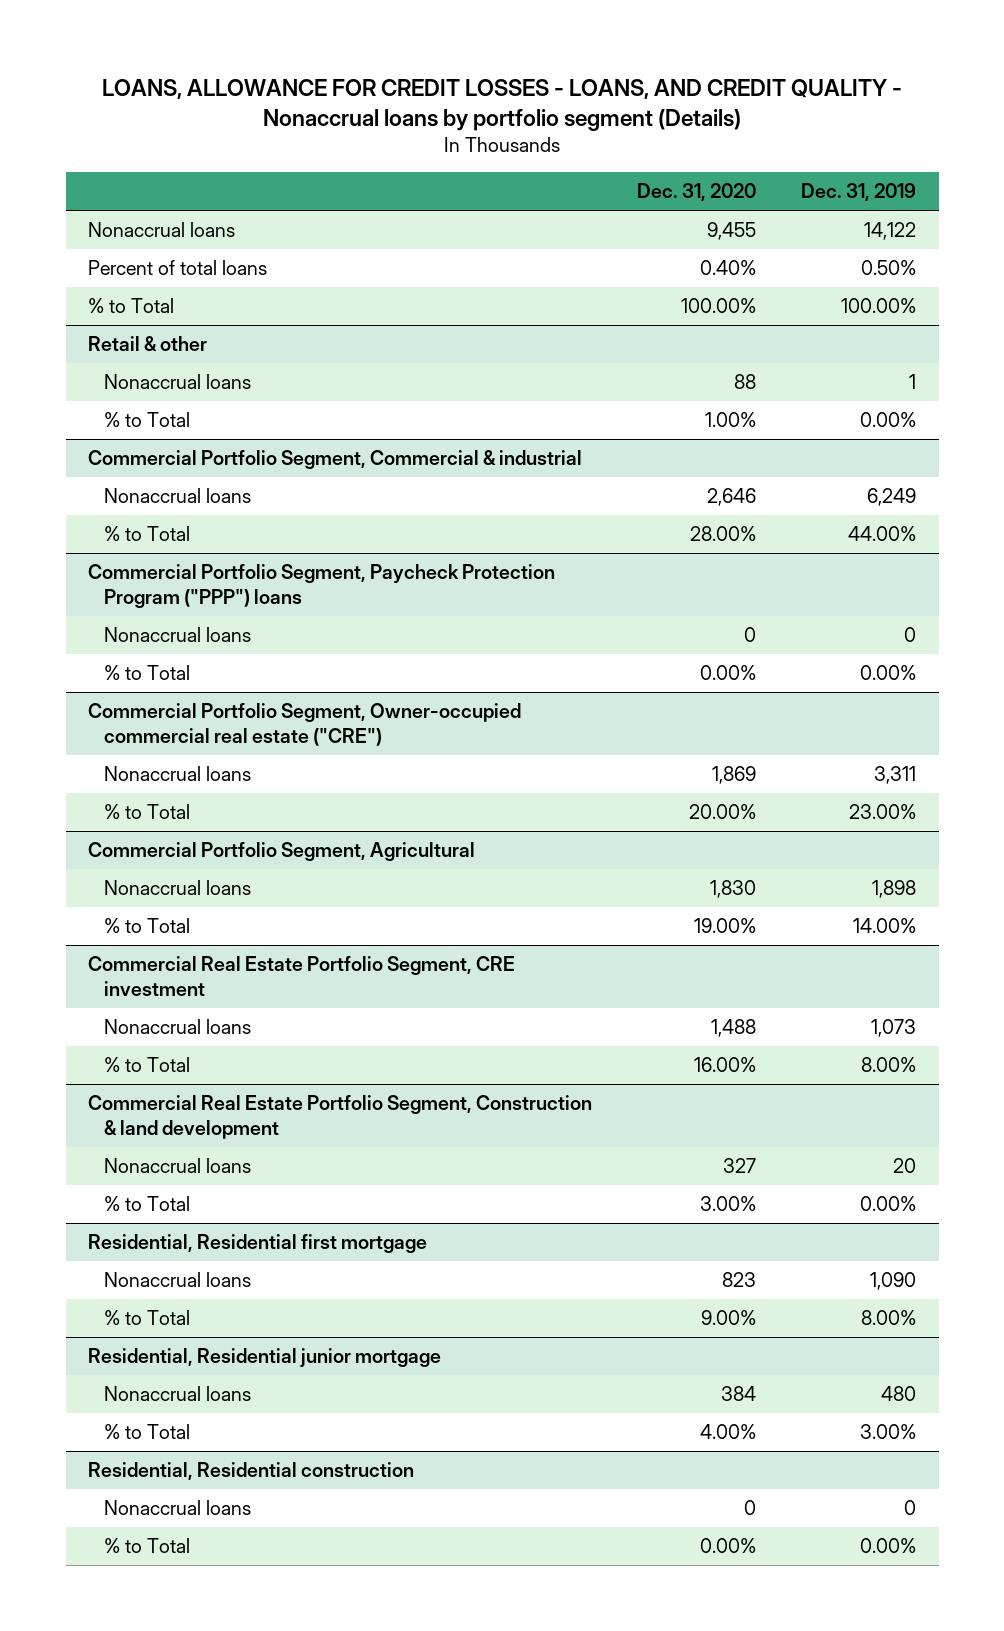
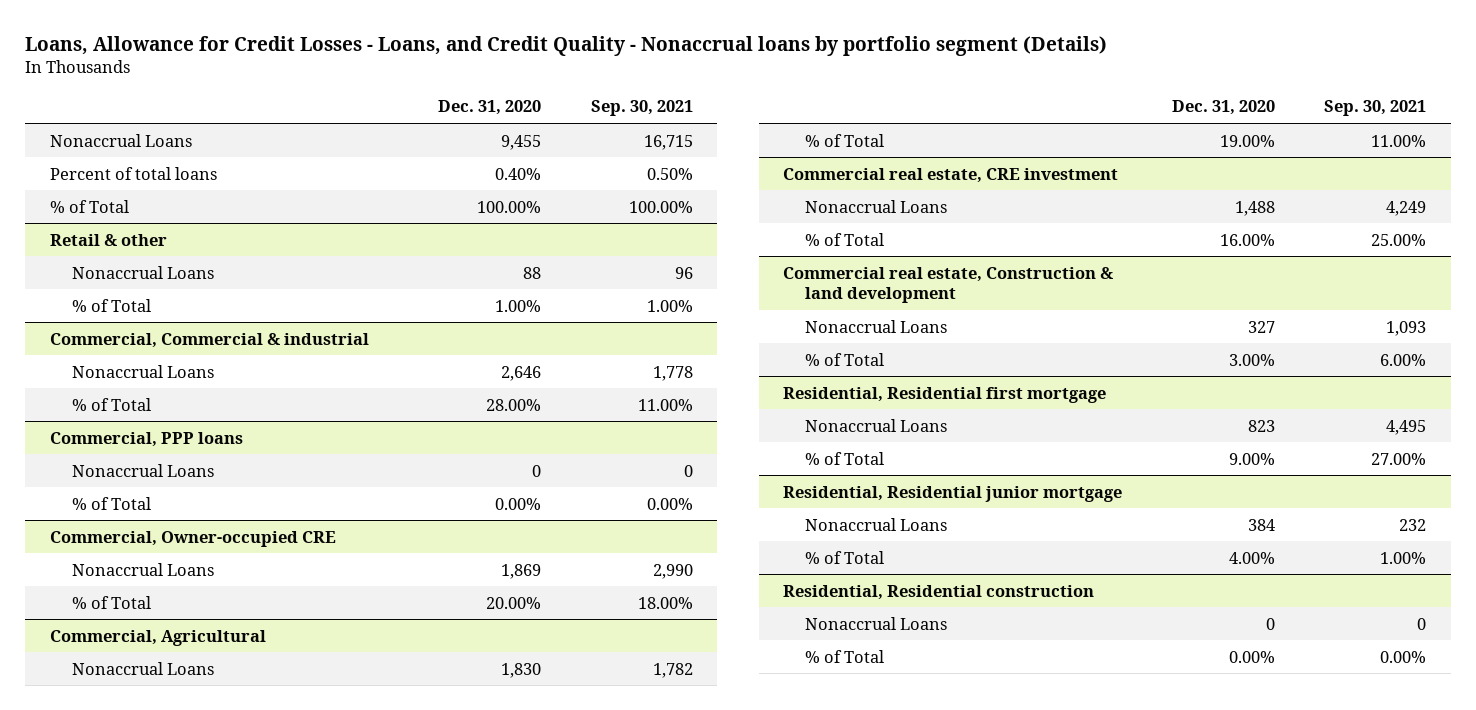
- LOANS, ALLOWANCE FOR CREDIT LOSSES - LOANS, AND CREDIT QUALITY - Nonaccrual loans by portfolio segment (Details)
+ Loans, Allowance for Credit Losses - Loans, and Credit Quality - Nonaccrual loans by portfolio segment (Details)
- | Dec. 31, 2020 | Dec. 31, 2019
+ | Dec. 31, 2020 | Sep. 30, 2021
- Nonaccrual loans | 9,455 | 14,122
+ Nonaccrual Loans | 9,455 | 16,715
- % to Total | 100.00% | 100.00%
+ % of Total | 100.00% | 100.00%
@ Retail & other
- Nonaccrual loans | 88 | 1
- % to Total | 1.00% | 0.00%
- Commercial Portfolio Segment, Commercial & industrial
- Nonaccrual loans | 2,646 | 6,249
- % to Total | 28.00% | 44.00%
- Commercial Portfolio Segment, Paycheck Protection Program ("PPP") loans
- Nonaccrual loans | 0 | 0
- % to Total | 0.00% | 0.00%
- Commercial Portfolio Segment, Owner-occupied commercial real estate ("CRE")
- Nonaccrual loans | 1,869 | 3,311
- % to Total | 20.00% | 23.00%
- Commercial Portfolio Segment, Agricultural
- Nonaccrual loans | 1,830 | 1,898
- % to Total | 19.00% | 14.00%
- Commercial Real Estate Portfolio Segment, CRE investment
- Nonaccrual loans | 1,488 | 1,073
- % to Total | 16.00% | 8.00%
- Commercial Real Estate Portfolio Segment, Construction & land development
- Nonaccrual loans | 327 | 20
- % to Total | 3.00% | 0.00%
@ Retail & other
+ Nonaccrual Loans | 88 | 96
+ % of Total | 1.00% | 1.00%
+ Commercial, Commercial & industrial
+ Nonaccrual Loans | 2,646 | 1,778
+ % of Total | 28.00% | 11.00%
+ Commercial, PPP loans
+ Nonaccrual Loans | 0 | 0
+ % of Total | 0.00% | 0.00%
+ Commercial, Owner-occupied CRE
+ Nonaccrual Loans | 1,869 | 2,990
+ % of Total | 20.00% | 18.00%
+ Commercial, Agricultural
+ Nonaccrual Loans | 1,830 | 1,782
+ % of Total | 19.00% | 11.00%
+ Commercial real estate, CRE investment
+ Nonaccrual Loans | 1,488 | 4,249
+ % of Total | 16.00% | 25.00%
+ Commercial real estate, Construction & land development
+ Nonaccrual Loans | 327 | 1,093
+ % of Total | 3.00% | 6.00%
@ Residential, Residential first mortgage
- Nonaccrual loans | 823 | 1,090
- % to Total | 9.00% | 8.00%
+ Nonaccrual Loans | 823 | 4,495
+ % of Total | 9.00% | 27.00%
@ Residential, Residential junior mortgage
- Nonaccrual loans | 384 | 480
- % to Total | 4.00% | 3.00%
+ Nonaccrual Loans | 384 | 232
+ % of Total | 4.00% | 1.00%
@ Residential, Residential construction
- Nonaccrual loans | 0 | 0
- % to Total | 0.00% | 0.00%
+ Nonaccrual Loans | 0 | 0
+ % of Total | 0.00% | 0.00%

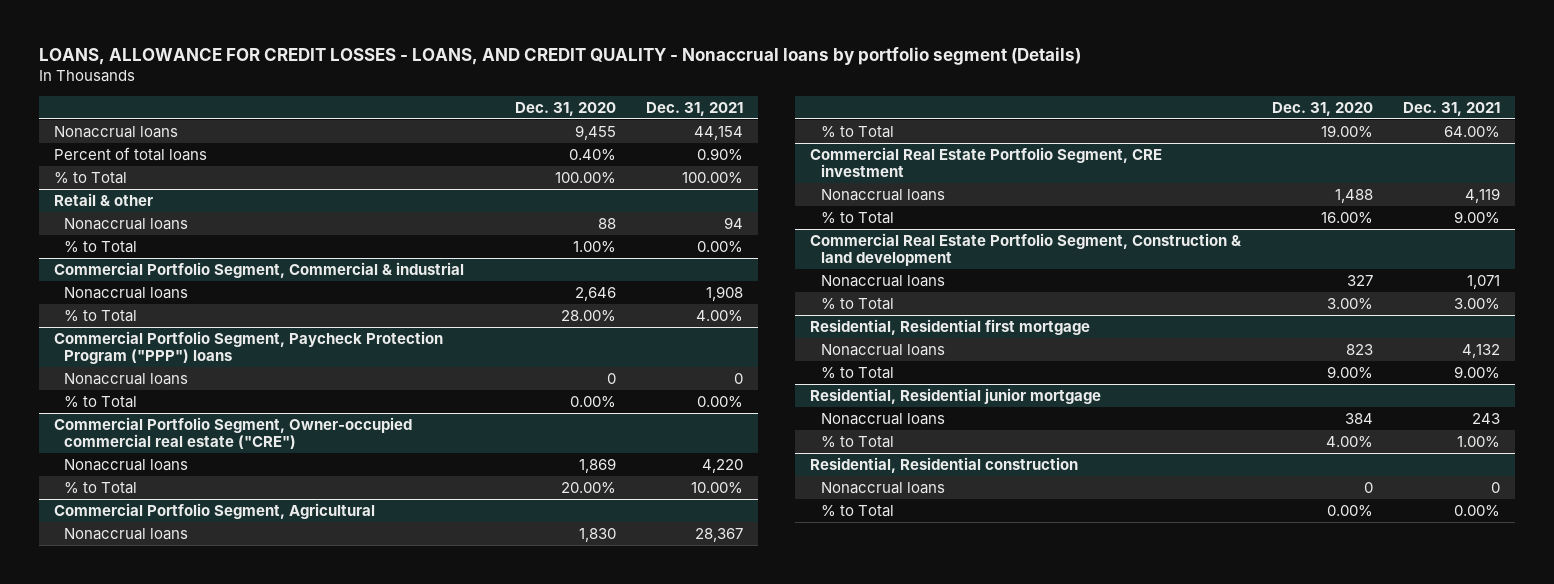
- Loans, Allowance for Credit Losses - Loans, and Credit Quality - Nonaccrual loans by portfolio segment (Details)
+ LOANS, ALLOWANCE FOR CREDIT LOSSES - LOANS, AND CREDIT QUALITY - Nonaccrual loans by portfolio segment (Details)
- | Dec. 31, 2020 | Sep. 30, 2021
+ | Dec. 31, 2020 | Dec. 31, 2021
- Nonaccrual Loans | 9,455 | 16,715
+ Nonaccrual loans | 9,455 | 44,154
- % of Total | 100.00% | 100.00%
+ % to Total | 100.00% | 100.00%
@ Retail & other
- Nonaccrual Loans | 88 | 96
- % of Total | 1.00% | 1.00%
- Commercial, Commercial & industrial
- Nonaccrual Loans | 2,646 | 1,778
- % of Total | 28.00% | 11.00%
- Commercial, PPP loans
- Nonaccrual Loans | 0 | 0
- % of Total | 0.00% | 0.00%
- Commercial, Owner-occupied CRE
- Nonaccrual Loans | 1,869 | 2,990
- % of Total | 20.00% | 18.00%
- Commercial, Agricultural
- Nonaccrual Loans | 1,830 | 1,782
- % of Total | 19.00% | 11.00%
- Commercial real estate, CRE investment
- Nonaccrual Loans | 1,488 | 4,249
- % of Total | 16.00% | 25.00%
- Commercial real estate, Construction & land development
- Nonaccrual Loans | 327 | 1,093
- % of Total | 3.00% | 6.00%
@ Retail & other
+ Nonaccrual loans | 88 | 94
+ % to Total | 1.00% | 0.00%
+ Commercial Portfolio Segment, Commercial & industrial
+ Nonaccrual loans | 2,646 | 1,908
+ % to Total | 28.00% | 4.00%
+ Commercial Portfolio Segment, Paycheck Protection Program ("PPP") loans
+ Nonaccrual loans | 0 | 0
+ % to Total | 0.00% | 0.00%
+ Commercial Portfolio Segment, Owner-occupied commercial real estate ("CRE")
+ Nonaccrual loans | 1,869 | 4,220
+ % to Total | 20.00% | 10.00%
+ Commercial Portfolio Segment, Agricultural
+ Nonaccrual loans | 1,830 | 28,367
+ % to Total | 19.00% | 64.00%
+ Commercial Real Estate Portfolio Segment, CRE investment
+ Nonaccrual loans | 1,488 | 4,119
+ % to Total | 16.00% | 9.00%
+ Commercial Real Estate Portfolio Segment, Construction & land development
+ Nonaccrual loans | 327 | 1,071
+ % to Total | 3.00% | 3.00%
@ Residential, Residential first mortgage
- Nonaccrual Loans | 823 | 4,495
- % of Total | 9.00% | 27.00%
+ Nonaccrual loans | 823 | 4,132
+ % to Total | 9.00% | 9.00%
@ Residential, Residential junior mortgage
- Nonaccrual Loans | 384 | 232
- % of Total | 4.00% | 1.00%
+ Nonaccrual loans | 384 | 243
+ % to Total | 4.00% | 1.00%
@ Residential, Residential construction
- Nonaccrual Loans | 0 | 0
- % of Total | 0.00% | 0.00%
+ Nonaccrual loans | 0 | 0
+ % to Total | 0.00% | 0.00%

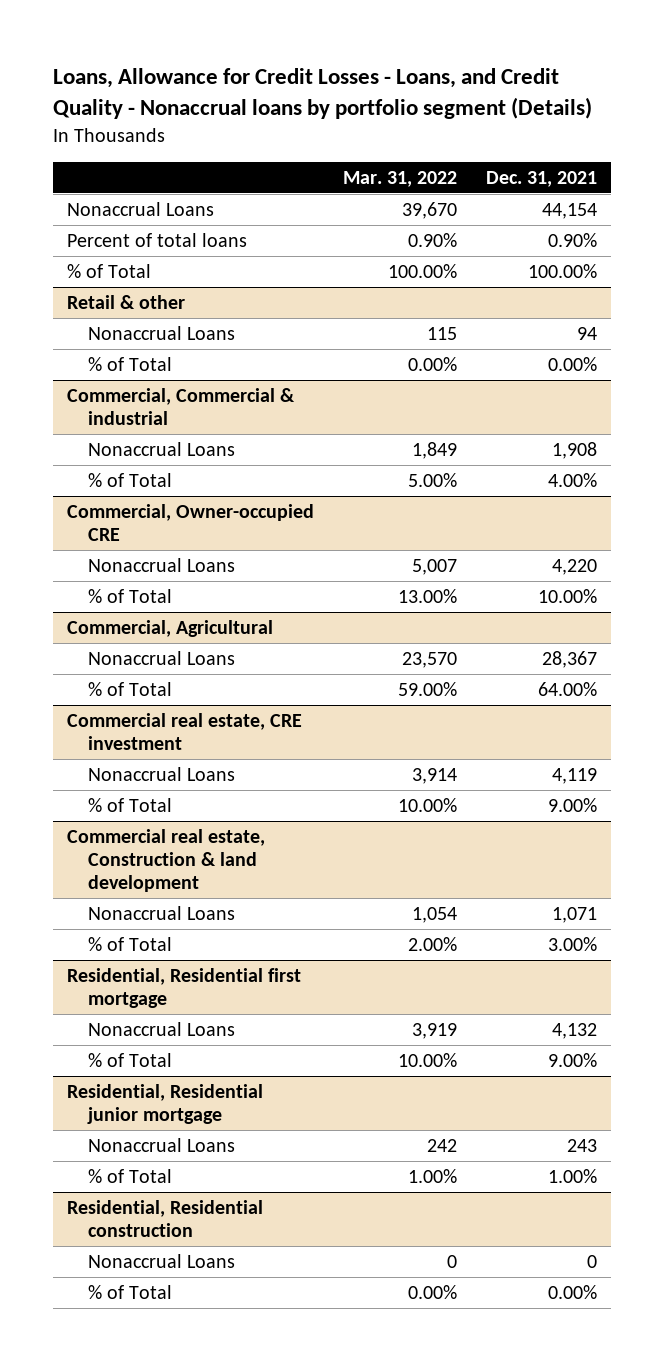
- LOANS, ALLOWANCE FOR CREDIT LOSSES - LOANS, AND CREDIT QUALITY - Nonaccrual loans by portfolio segment (Details)
+ Loans, Allowance for Credit Losses - Loans, and Credit Quality - Nonaccrual loans by portfolio segment (Details)
- | Dec. 31, 2020 | Dec. 31, 2021
+ | Mar. 31, 2022 | Dec. 31, 2021
- Nonaccrual loans | 9,455 | 44,154
+ Nonaccrual Loans | 39,670 | 44,154
- % to Total | 100.00% | 100.00%
+ % of Total | 100.00% | 100.00%
@ Retail & other
- Nonaccrual loans | 88 | 94
- % to Total | 1.00% | 0.00%
- Commercial Portfolio Segment, Commercial & industrial
- Nonaccrual loans | 2,646 | 1,908
- % to Total | 28.00% | 4.00%
- Commercial Portfolio Segment, Paycheck Protection Program ("PPP") loans
- Nonaccrual loans | 0 | 0
- % to Total | 0.00% | 0.00%
- Commercial Portfolio Segment, Owner-occupied commercial real estate ("CRE")
- Nonaccrual loans | 1,869 | 4,220
- % to Total | 20.00% | 10.00%
- Commercial Portfolio Segment, Agricultural
- Nonaccrual loans | 1,830 | 28,367
- % to Total | 19.00% | 64.00%
- Commercial Real Estate Portfolio Segment, CRE investment
- Nonaccrual loans | 1,488 | 4,119
- % to Total | 16.00% | 9.00%
- Commercial Real Estate Portfolio Segment, Construction & land development
- Nonaccrual loans | 327 | 1,071
- % to Total | 3.00% | 3.00%
@ Retail & other
+ Nonaccrual Loans | 115 | 94
+ % of Total | 0.00% | 0.00%
+ Commercial, Commercial & industrial
+ Nonaccrual Loans | 1,849 | 1,908
+ % of Total | 5.00% | 4.00%
+ Commercial, Owner-occupied CRE
+ Nonaccrual Loans | 5,007 | 4,220
+ % of Total | 13.00% | 10.00%
+ Commercial, Agricultural
+ Nonaccrual Loans | 23,570 | 28,367
+ % of Total | 59.00% | 64.00%
+ Commercial real estate, CRE investment
+ Nonaccrual Loans | 3,914 | 4,119
+ % of Total | 10.00% | 9.00%
+ Commercial real estate, Construction & land development
+ Nonaccrual Loans | 1,054 | 1,071
+ % of Total | 2.00% | 3.00%
@ Residential, Residential first mortgage
- Nonaccrual loans | 823 | 4,132
- % to Total | 9.00% | 9.00%
+ Nonaccrual Loans | 3,919 | 4,132
+ % of Total | 10.00% | 9.00%
@ Residential, Residential junior mortgage
- Nonaccrual loans | 384 | 243
- % to Total | 4.00% | 1.00%
+ Nonaccrual Loans | 242 | 243
+ % of Total | 1.00% | 1.00%
@ Residential, Residential construction
- Nonaccrual loans | 0 | 0
- % to Total | 0.00% | 0.00%
+ Nonaccrual Loans | 0 | 0
+ % of Total | 0.00% | 0.00%

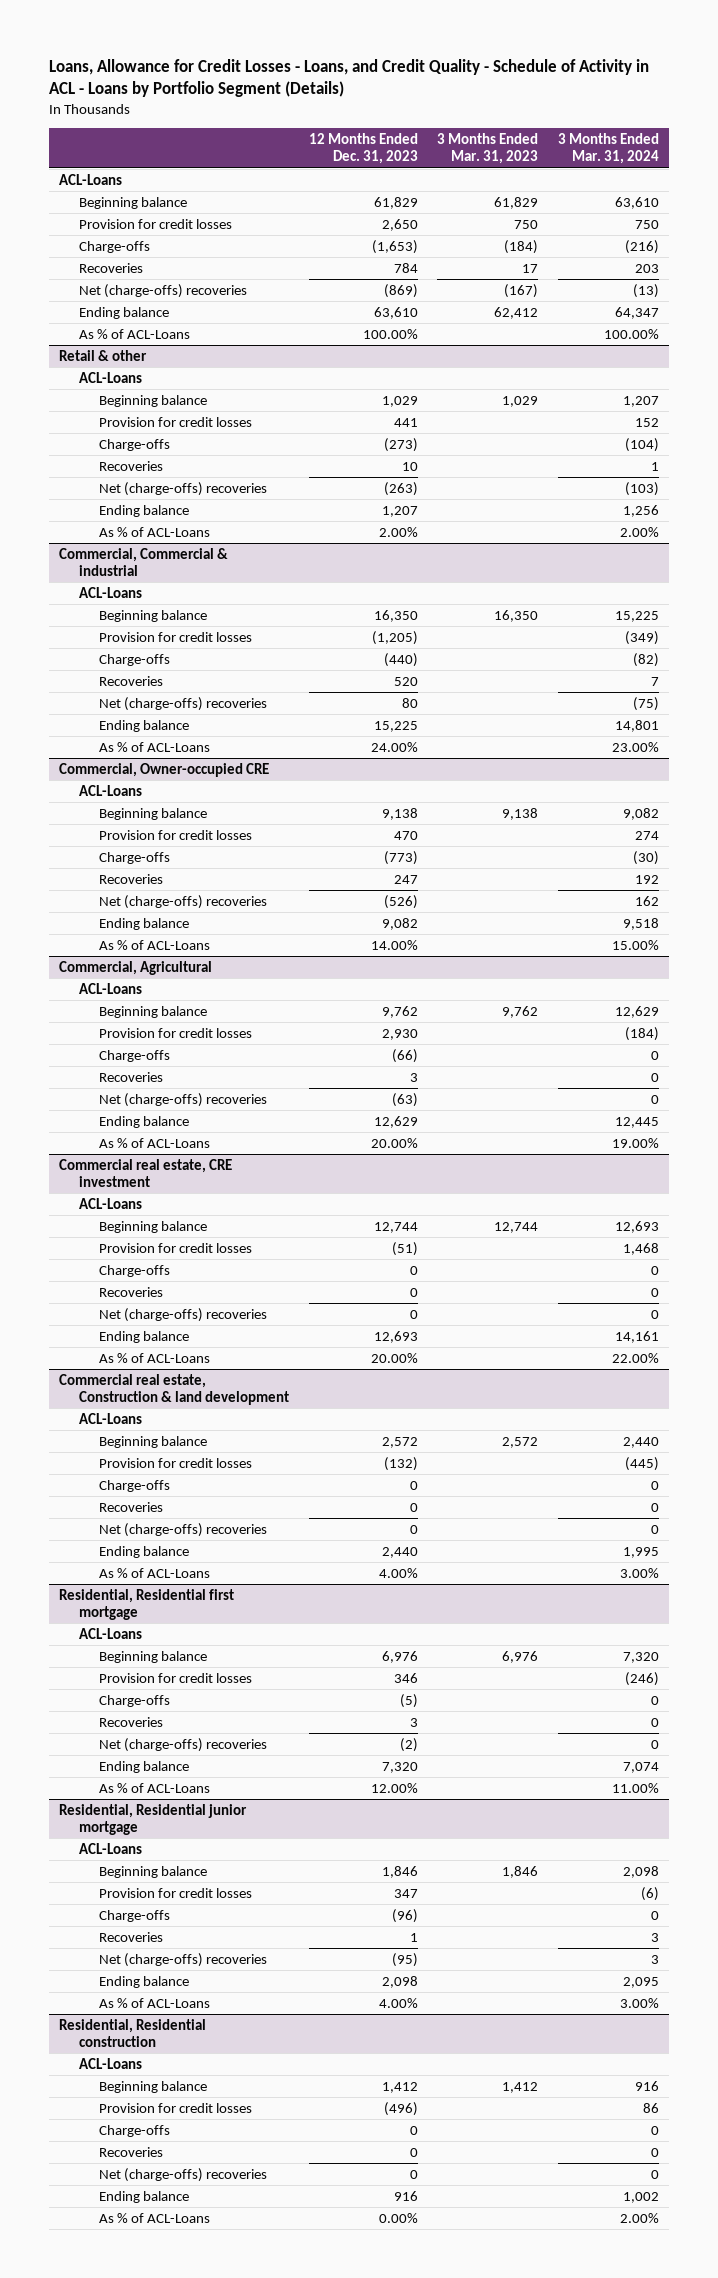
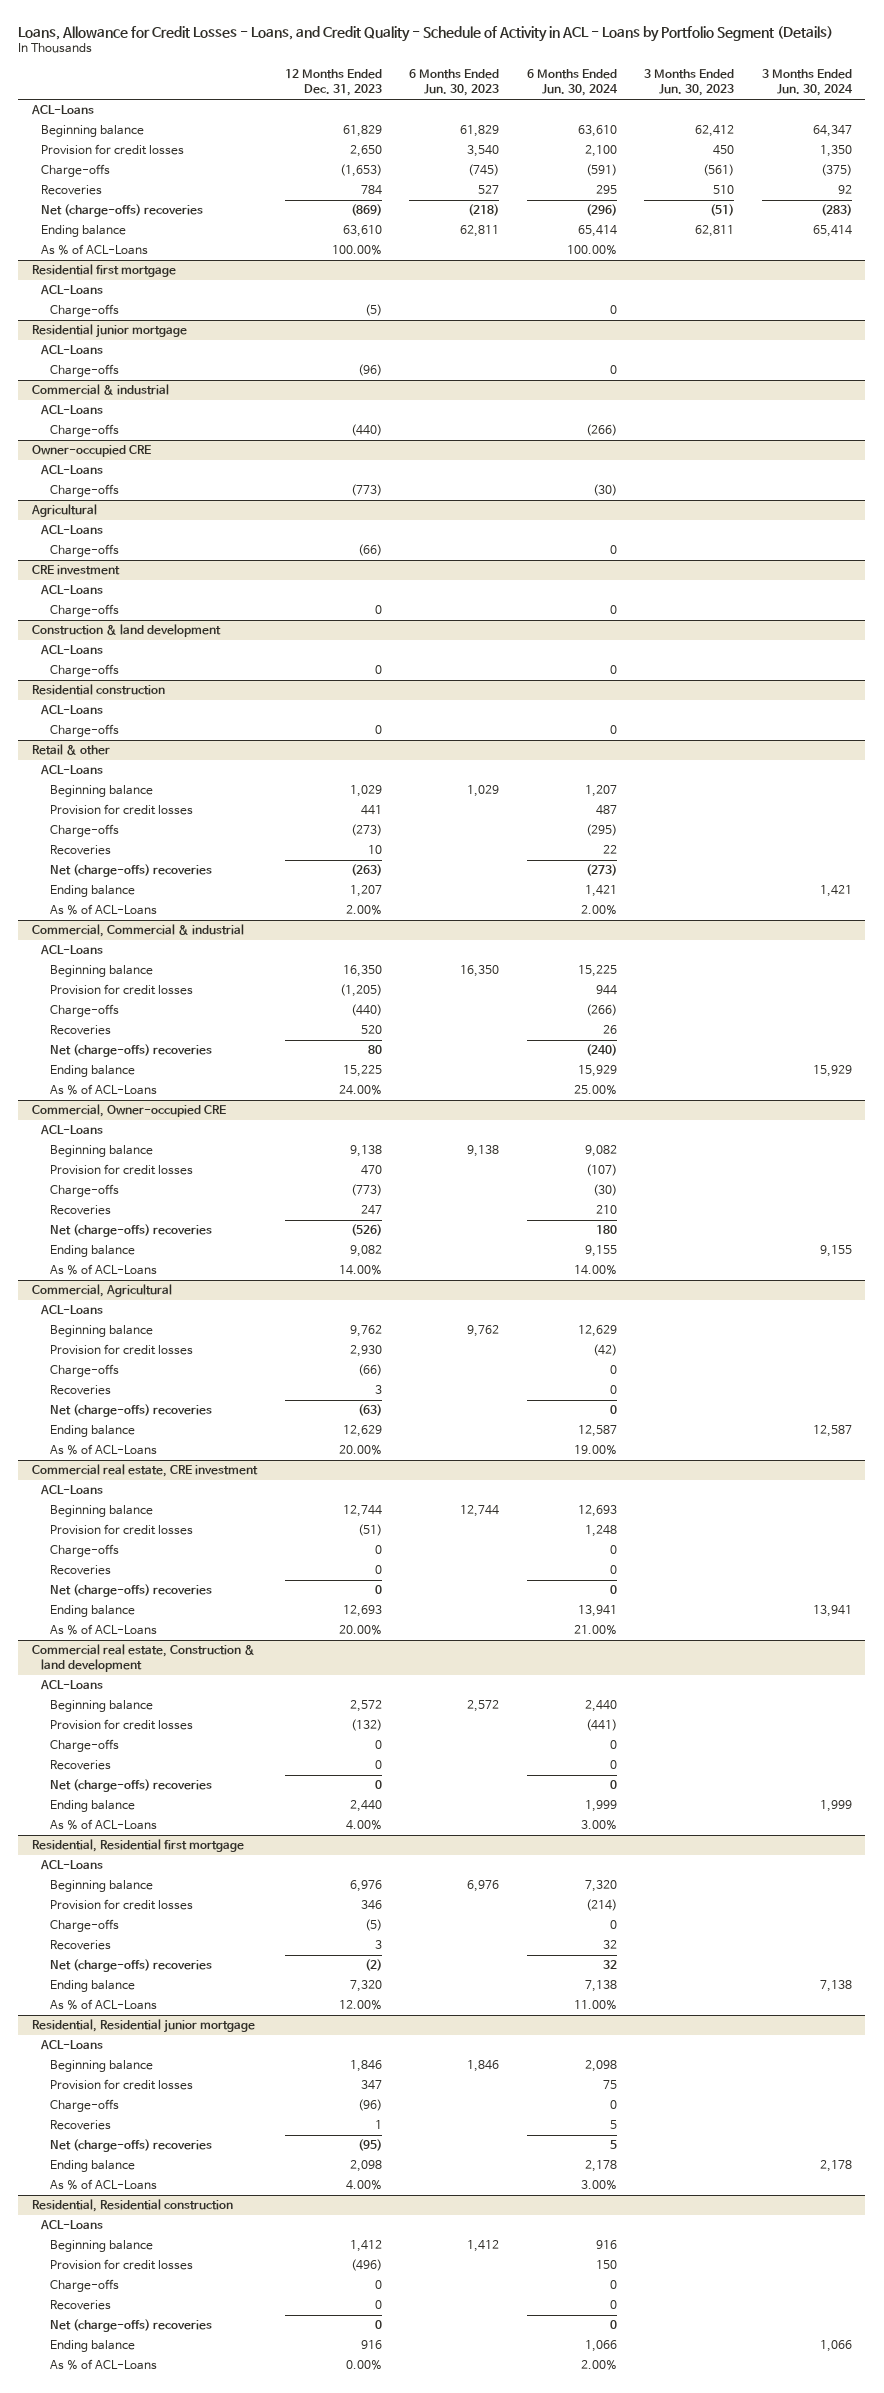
- | 12 Months Ended Dec. 31, 2023 | 3 Months Ended Mar. 31, 2023 | 3 Months Ended Mar. 31, 2024
+ | 12 Months Ended Dec. 31, 2023 | 6 Months Ended Jun. 30, 2023 | 6 Months Ended Jun. 30, 2024 | 3 Months Ended Jun. 30, 2023 | 3 Months Ended Jun. 30, 2024
+ Residential first mortgage
+ ACL-Loans
+ Charge-offs | (5) | | 0 | |
+ Residential junior mortgage
+ ACL-Loans
+ Charge-offs | (96) | | 0 | |
+ Commercial & industrial
+ ACL-Loans
+ Charge-offs | (440) | | (266) | |
+ Owner-occupied CRE
+ ACL-Loans
+ Charge-offs | (773) | | (30) | |
+ Agricultural
+ ACL-Loans
+ Charge-offs | (66) | | 0 | |
+ CRE investment
+ ACL-Loans
+ Charge-offs | 0 | | 0 | |
+ Construction & land development
+ ACL-Loans
+ Charge-offs | 0 | | 0 | |
+ Residential construction
+ ACL-Loans
+ Charge-offs | 0 | | 0 | |

